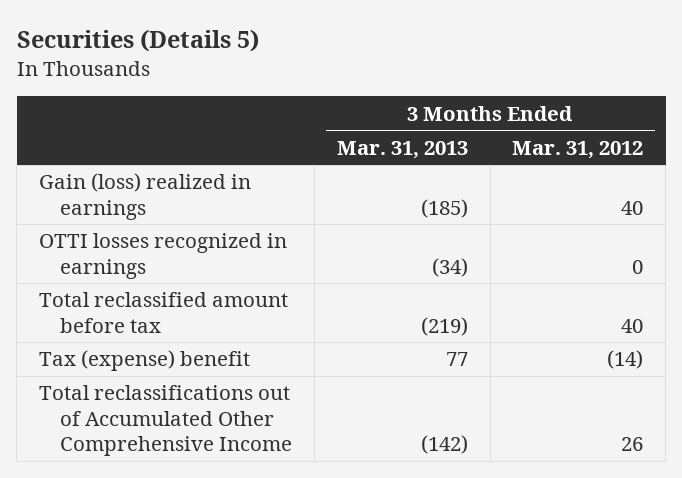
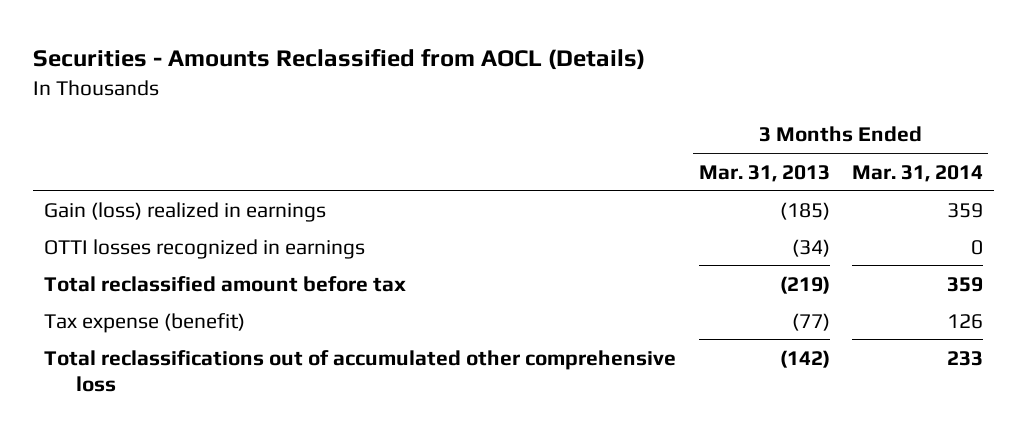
- Securities (Details 5)
+ Securities - Amounts Reclassified from AOCL (Details)
- | 3 Months Ended Mar. 31, 2013 | 3 Months Ended Mar. 31, 2012
+ | 3 Months Ended Mar. 31, 2013 | 3 Months Ended Mar. 31, 2014
- Tax (expense) benefit | 77 | (14)
- Total reclassifications out of Accumulated Other Comprehensive Income | (142) | 26
+ Tax expense (benefit) | (77) | 126
+ Total reclassifications out of accumulated other comprehensive loss | (142) | 233

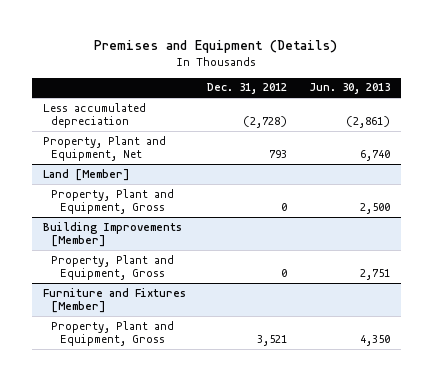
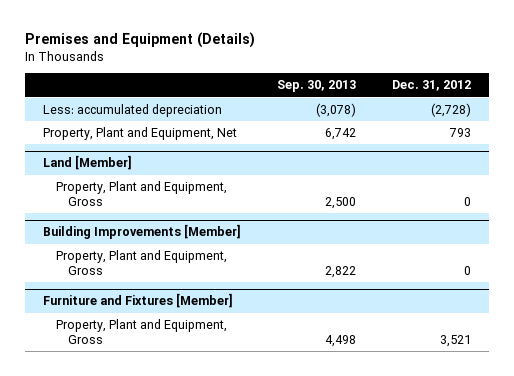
- | Dec. 31, 2012 | Jun. 30, 2013
+ | Sep. 30, 2013 | Dec. 31, 2012
- Less accumulated depreciation | (2,728) | (2,861)
+ Less: accumulated depreciation | (3,078) | (2,728)

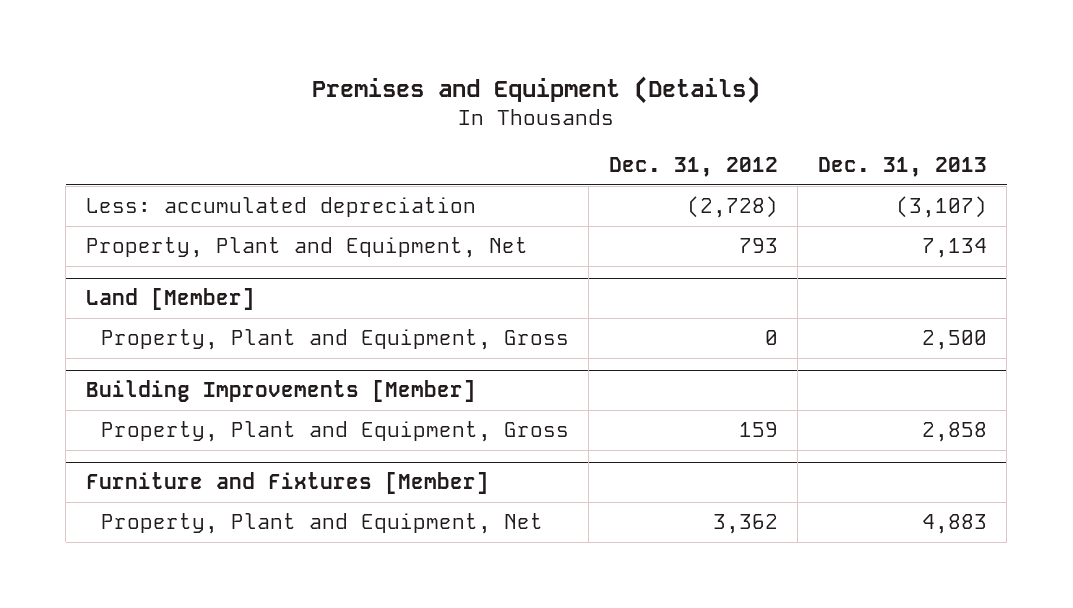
- | Sep. 30, 2013 | Dec. 31, 2012
+ | Dec. 31, 2012 | Dec. 31, 2013
@ Building Improvements [Member]
- Property, Plant and Equipment, Gross | 2,822 | 0
+ Property, Plant and Equipment, Gross | 159 | 2,858
@ Furniture and Fixtures [Member]
- Property, Plant and Equipment, Gross | 4,498 | 3,521
+ Property, Plant and Equipment, Net | 3,362 | 4,883

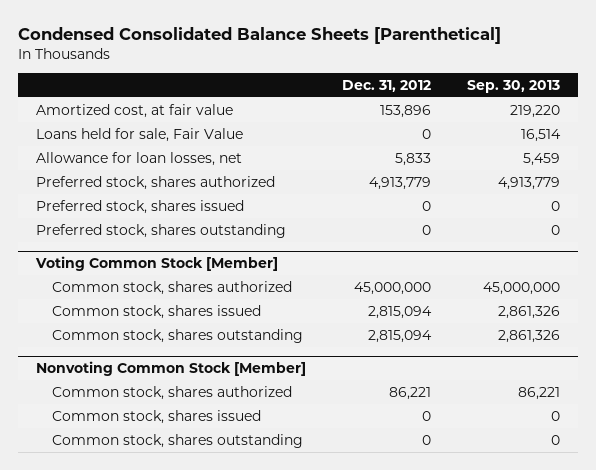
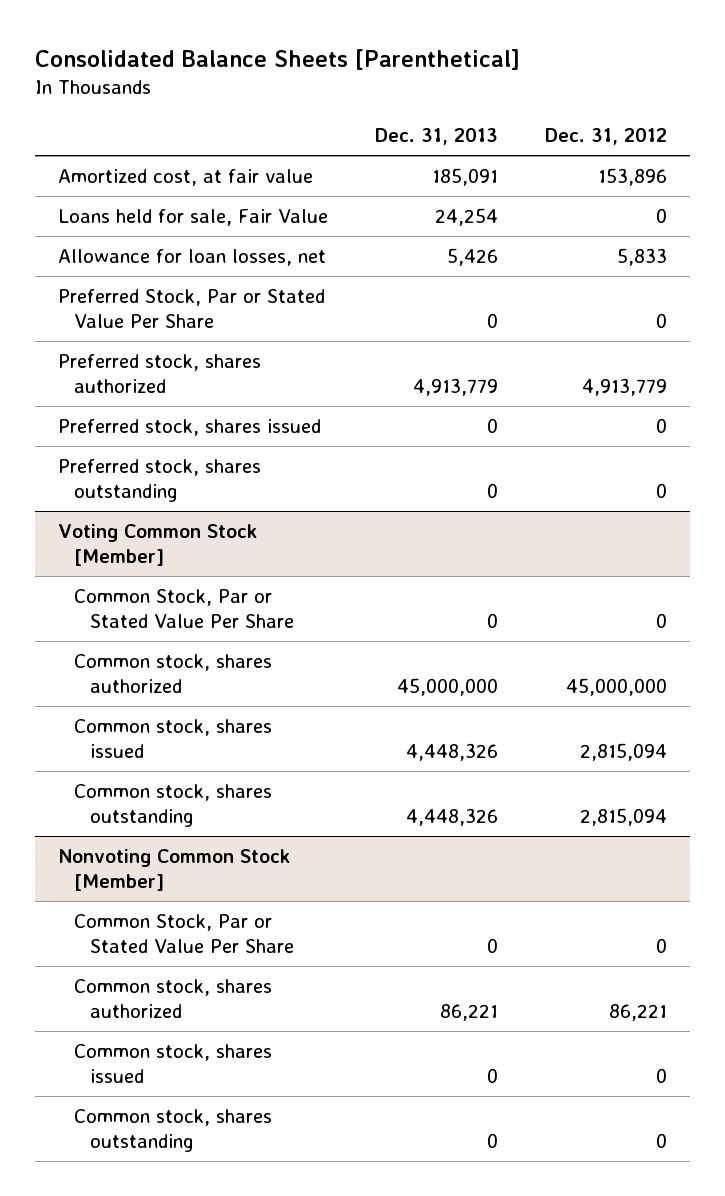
- Condensed Consolidated Balance Sheets [Parenthetical]
+ Consolidated Balance Sheets [Parenthetical]
- | Dec. 31, 2012 | Sep. 30, 2013
+ | Dec. 31, 2013 | Dec. 31, 2012
+ Preferred Stock, Par or Stated Value Per Share | 0 | 0
@ Voting Common Stock [Member]
+ Common Stock, Par or Stated Value Per Share | 0 | 0
@ Nonvoting Common Stock [Member]
+ Common Stock, Par or Stated Value Per Share | 0 | 0

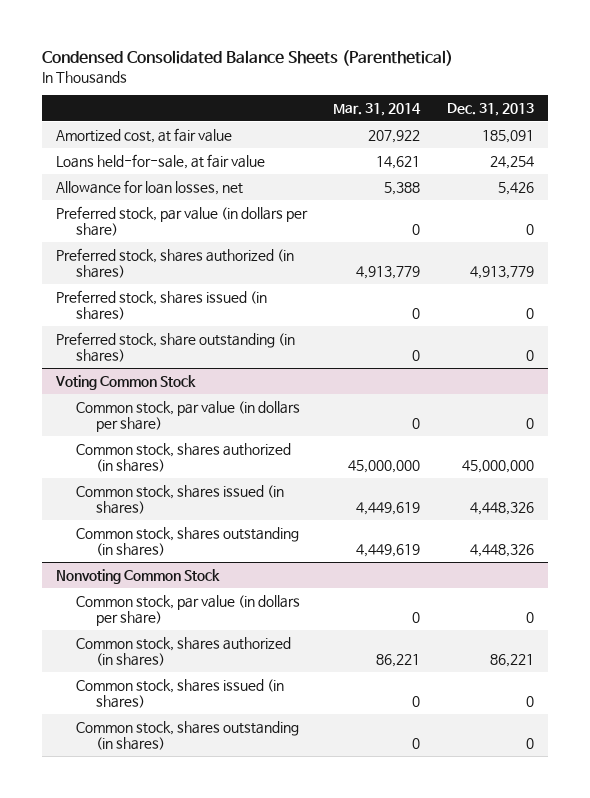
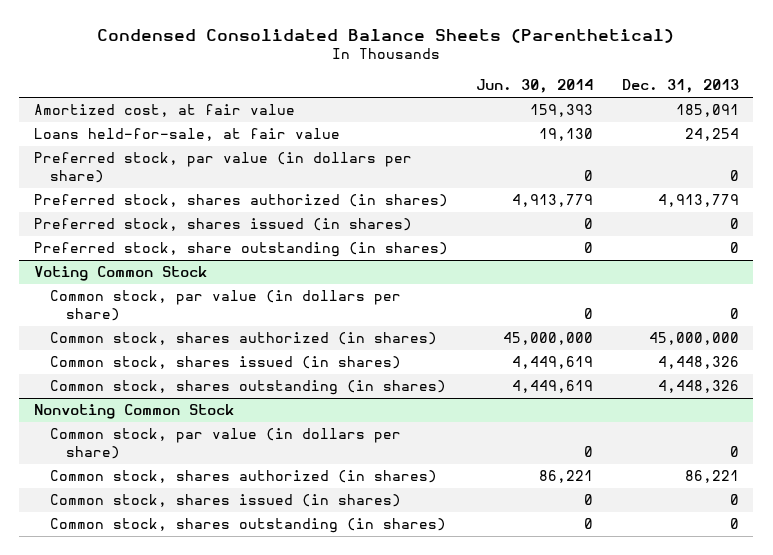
- | Mar. 31, 2014 | Dec. 31, 2013
+ | Jun. 30, 2014 | Dec. 31, 2013
- Allowance for loan losses, net | 5,388 | 5,426

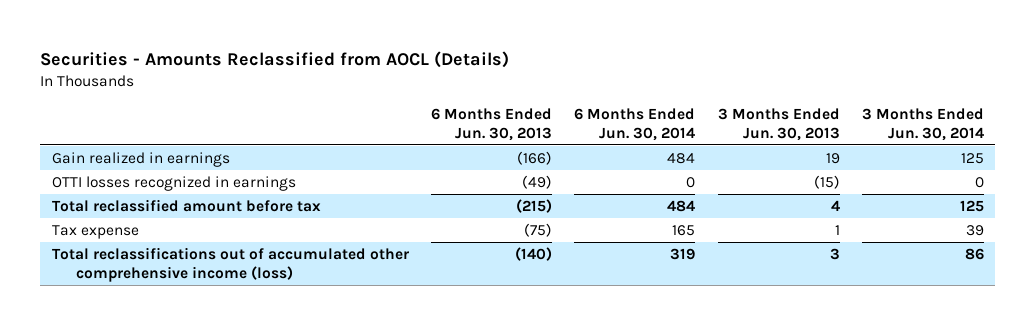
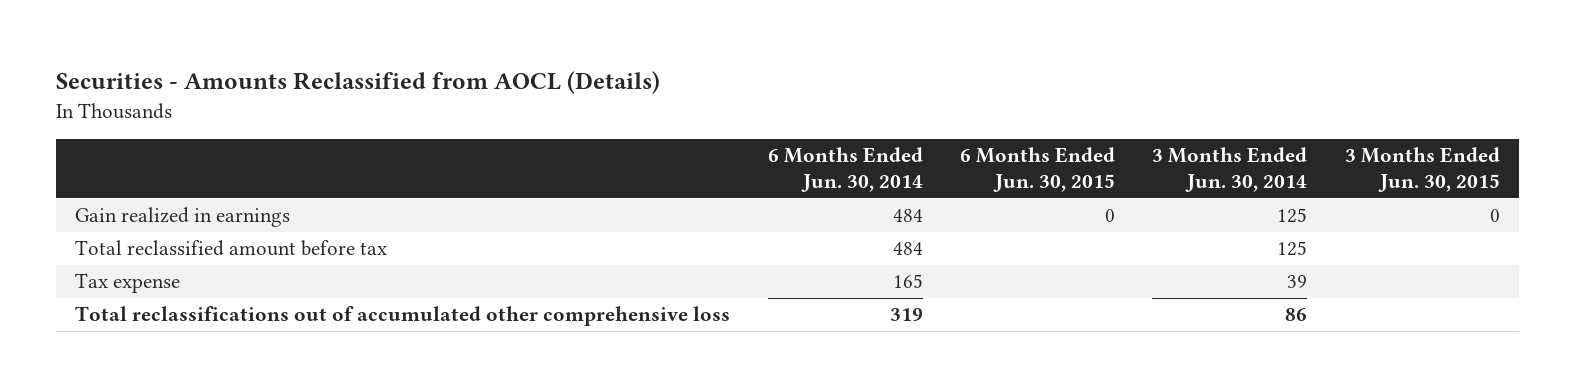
- | 6 Months Ended Jun. 30, 2013 | 6 Months Ended Jun. 30, 2014 | 3 Months Ended Jun. 30, 2013 | 3 Months Ended Jun. 30, 2014
+ | 6 Months Ended Jun. 30, 2014 | 6 Months Ended Jun. 30, 2015 | 3 Months Ended Jun. 30, 2014 | 3 Months Ended Jun. 30, 2015
- OTTI losses recognized in earnings | (49) | 0 | (15) | 0
- Total reclassifications out of accumulated other comprehensive income (loss) | (140) | 319 | 3 | 86
+ Total reclassifications out of accumulated other comprehensive loss | 319 | | 86 |

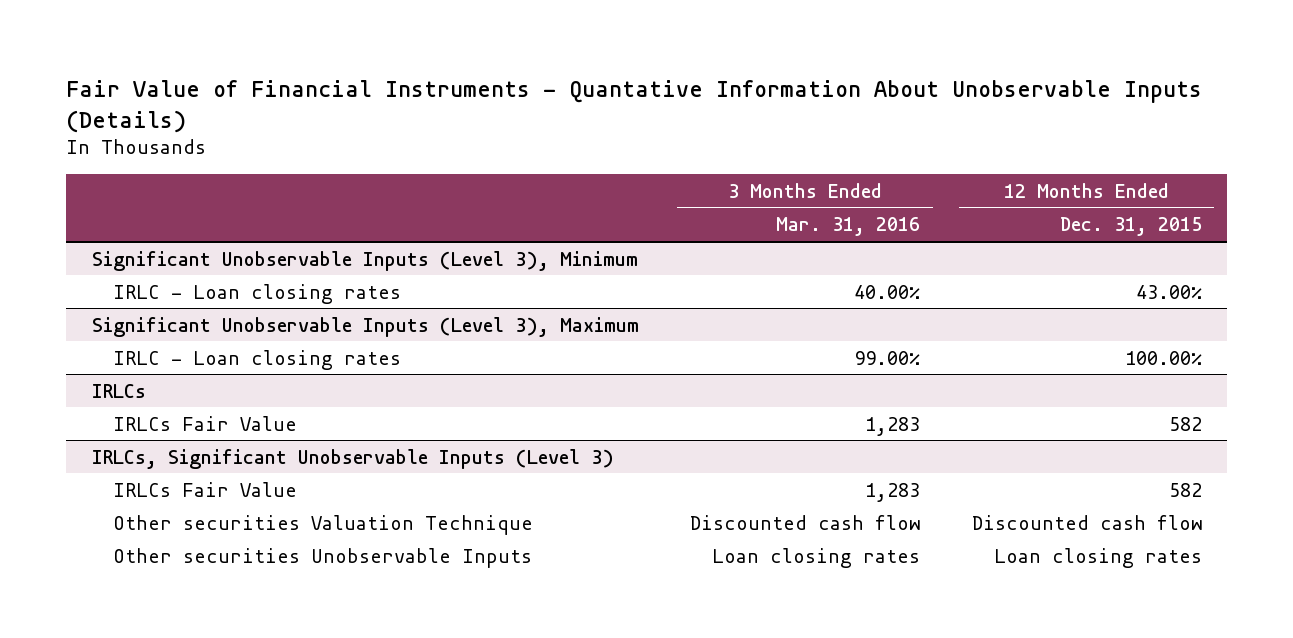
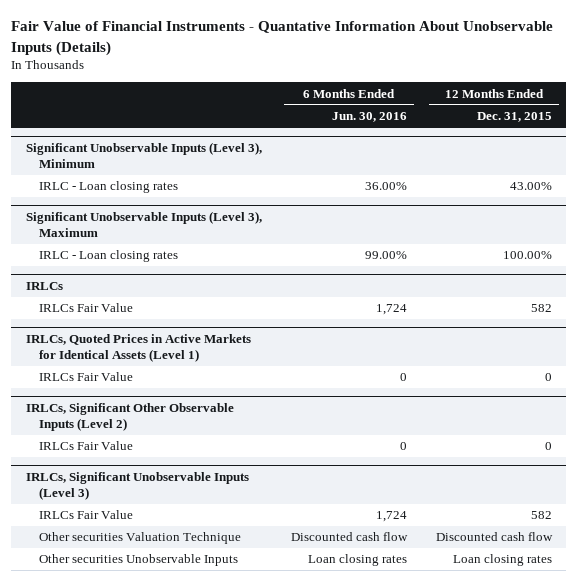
- | 3 Months Ended Mar. 31, 2016 | 12 Months Ended Dec. 31, 2015
+ | 6 Months Ended Jun. 30, 2016 | 12 Months Ended Dec. 31, 2015
+ IRLCs, Quoted Prices in Active Markets for Identical Assets (Level 1)
+ IRLCs Fair Value | 0 | 0
+ IRLCs, Significant Other Observable Inputs (Level 2)
+ IRLCs Fair Value | 0 | 0

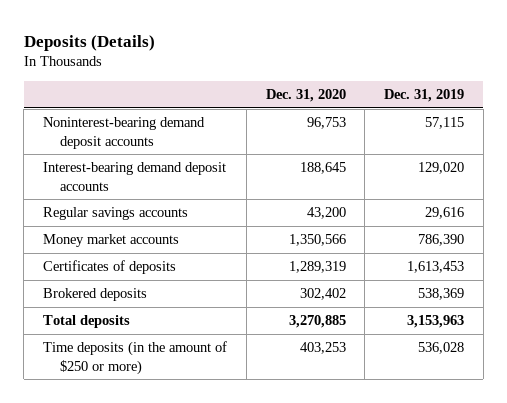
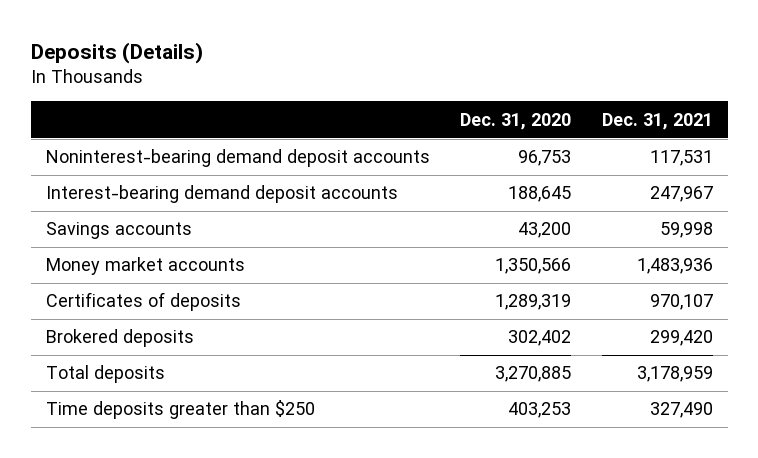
- | Dec. 31, 2020 | Dec. 31, 2019
+ | Dec. 31, 2020 | Dec. 31, 2021
- Regular savings accounts | 43,200 | 29,616
+ Savings accounts | 43,200 | 59,998
- Time deposits (in the amount of $250 or more) | 403,253 | 536,028
+ Time deposits greater than $250 | 403,253 | 327,490

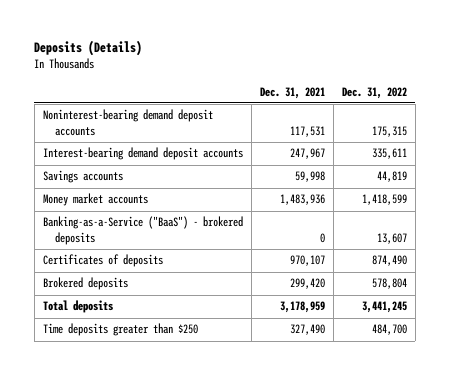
- | Dec. 31, 2020 | Dec. 31, 2021
+ | Dec. 31, 2021 | Dec. 31, 2022
+ Banking-as-a-Service ("BaaS") - brokered deposits | 0 | 13,607

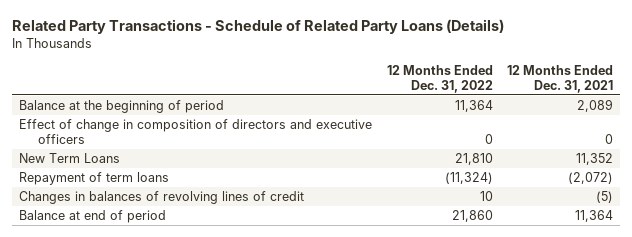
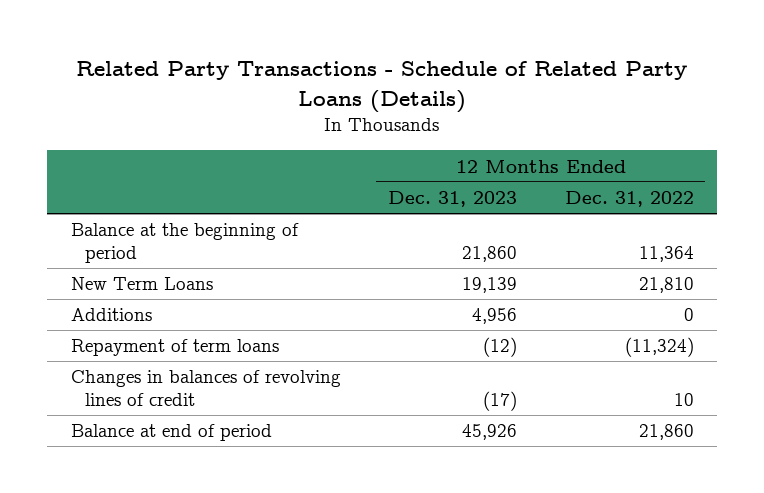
- | 12 Months Ended Dec. 31, 2022 | 12 Months Ended Dec. 31, 2021
+ | 12 Months Ended Dec. 31, 2023 | 12 Months Ended Dec. 31, 2022
- Effect of change in composition of directors and executive officers | 0 | 0
+ Additions | 4,956 | 0

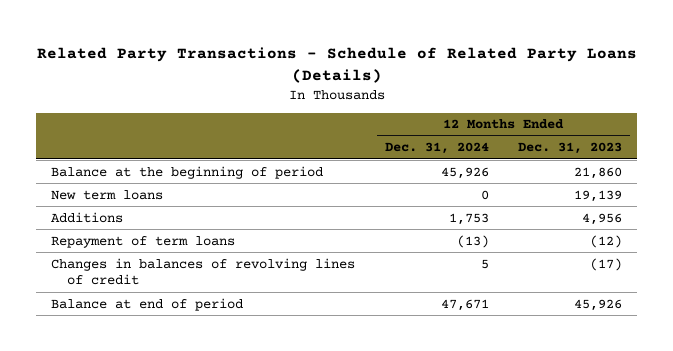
- | 12 Months Ended Dec. 31, 2023 | 12 Months Ended Dec. 31, 2022
+ | 12 Months Ended Dec. 31, 2024 | 12 Months Ended Dec. 31, 2023
- New Term Loans | 19,139 | 21,810
+ New term loans | 0 | 19,139

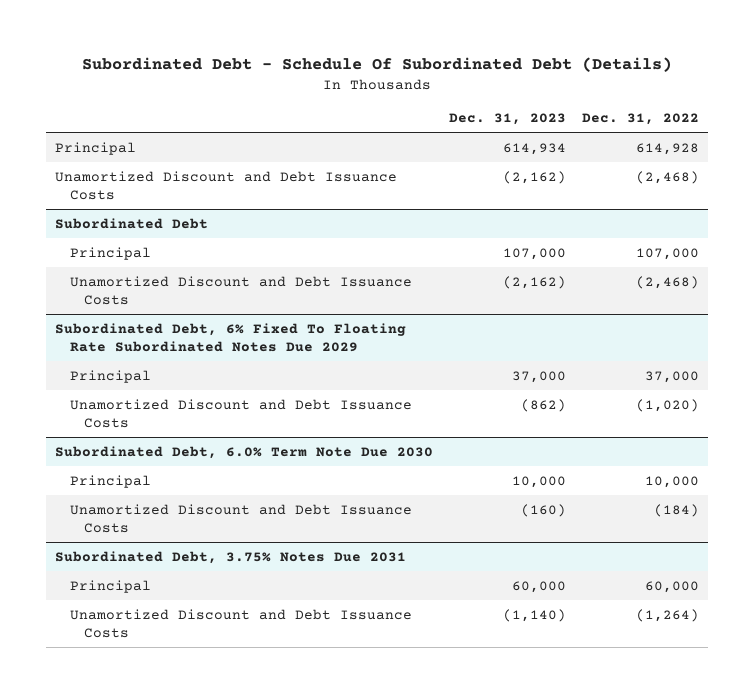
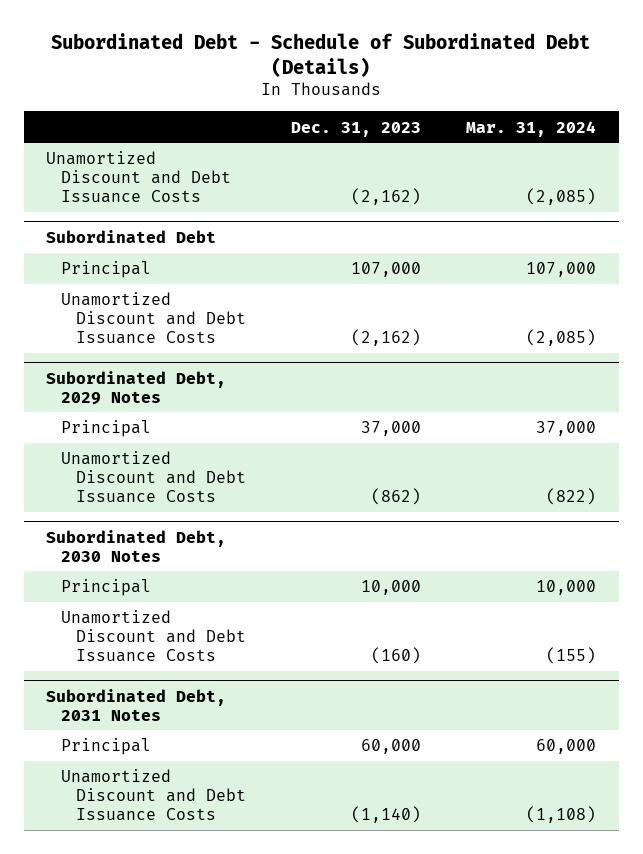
- Subordinated Debt - Schedule Of Subordinated Debt (Details)
+ Subordinated Debt - Schedule of Subordinated Debt (Details)
- | Dec. 31, 2023 | Dec. 31, 2022
+ | Dec. 31, 2023 | Mar. 31, 2024
- Principal | 614,934 | 614,928
- Subordinated Debt, 6% Fixed To Floating Rate Subordinated Notes Due 2029
+ Subordinated Debt, 2029 Notes
- Subordinated Debt, 6.0% Term Note Due 2030
+ Subordinated Debt, 2030 Notes
- Subordinated Debt, 3.75% Notes Due 2031
+ Subordinated Debt, 2031 Notes

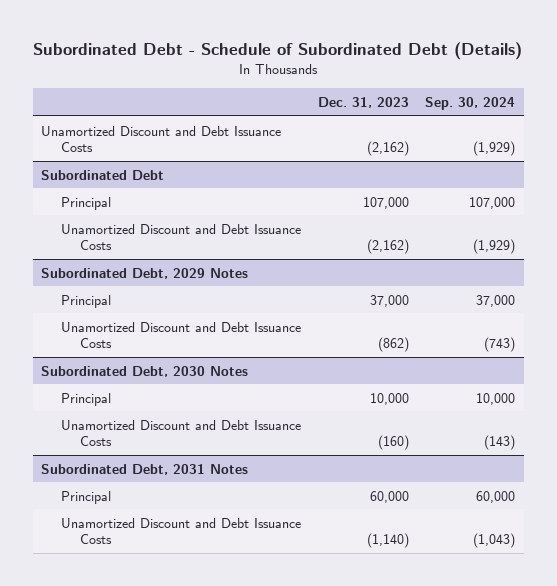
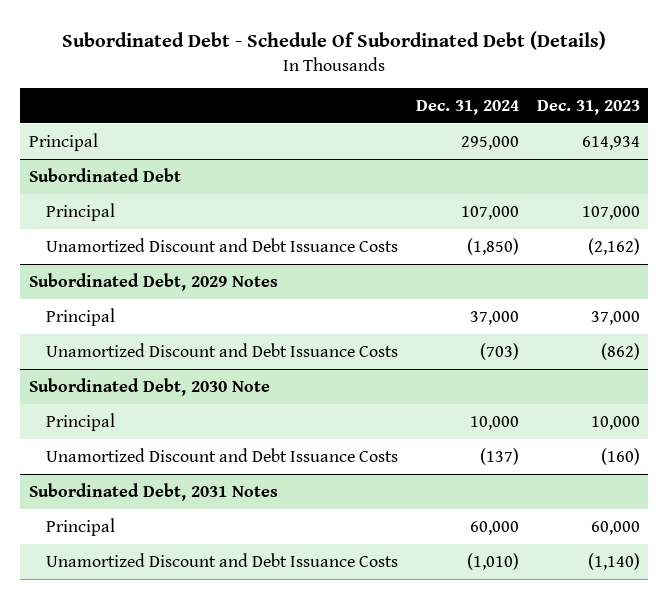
- Subordinated Debt - Schedule of Subordinated Debt (Details)
+ Subordinated Debt - Schedule Of Subordinated Debt (Details)
- | Dec. 31, 2023 | Sep. 30, 2024
+ | Dec. 31, 2024 | Dec. 31, 2023
- Unamortized Discount and Debt Issuance Costs | (2,162) | (1,929)
+ Principal | 295,000 | 614,934
- Subordinated Debt, 2030 Notes
+ Subordinated Debt, 2030 Note

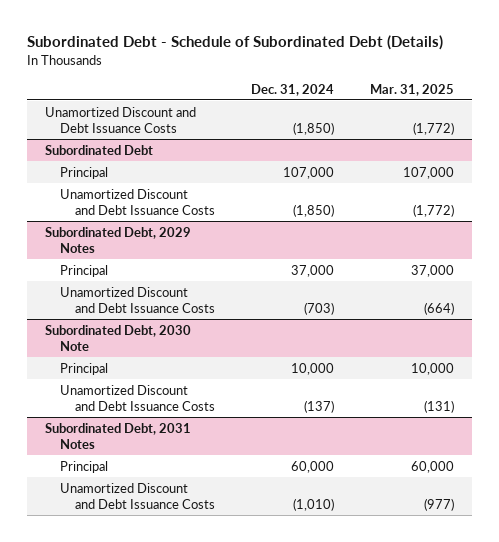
- Subordinated Debt - Schedule Of Subordinated Debt (Details)
+ Subordinated Debt - Schedule of Subordinated Debt (Details)
- | Dec. 31, 2024 | Dec. 31, 2023
+ | Dec. 31, 2024 | Mar. 31, 2025
- Principal | 295,000 | 614,934
+ Unamortized Discount and Debt Issuance Costs | (1,850) | (1,772)

